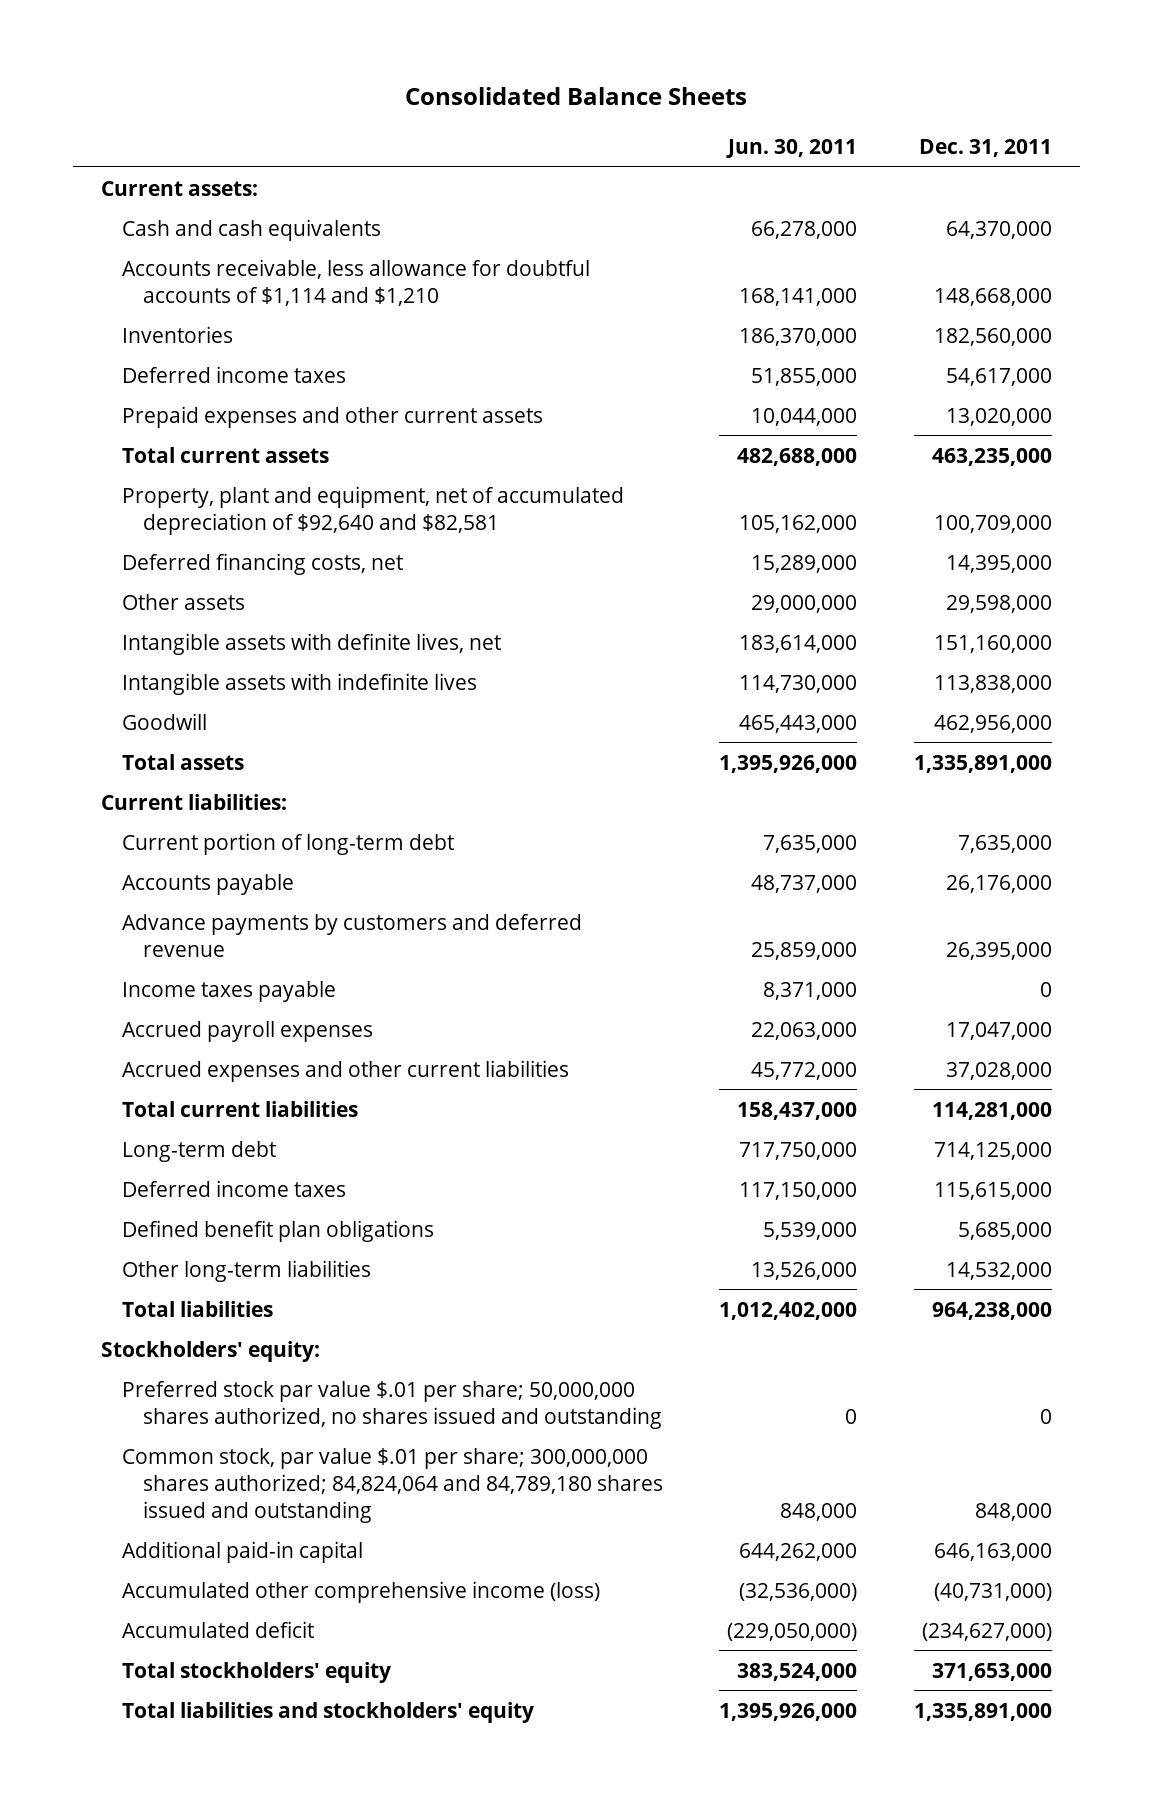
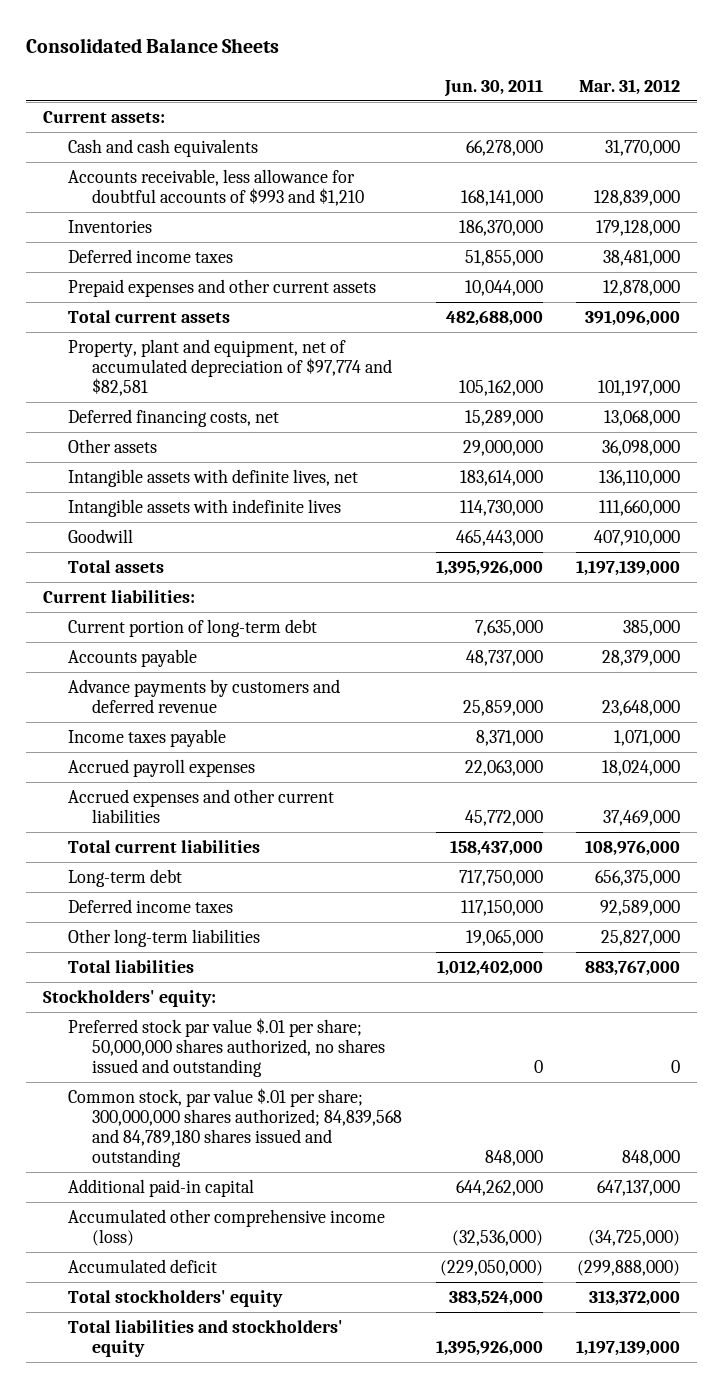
- | Jun. 30, 2011 | Dec. 31, 2011
+ | Jun. 30, 2011 | Mar. 31, 2012
- Accounts receivable, less allowance for doubtful accounts of $1,114 and $1,210 | 168,141,000 | 148,668,000
+ Accounts receivable, less allowance for doubtful accounts of $993 and $1,210 | 168,141,000 | 128,839,000
- Property, plant and equipment, net of accumulated depreciation of $92,640 and $82,581 | 105,162,000 | 100,709,000
+ Property, plant and equipment, net of accumulated depreciation of $97,774 and $82,581 | 105,162,000 | 101,197,000
- Defined benefit plan obligations | 5,539,000 | 5,685,000
- Other long-term liabilities | 13,526,000 | 14,532,000
+ Other long-term liabilities | 19,065,000 | 25,827,000
- Common stock, par value $.01 per share; 300,000,000 shares authorized; 84,824,064 and 84,789,180 shares issued and outstanding | 848,000 | 848,000
+ Common stock, par value $.01 per share; 300,000,000 shares authorized; 84,839,568 and 84,789,180 shares issued and outstanding | 848,000 | 848,000

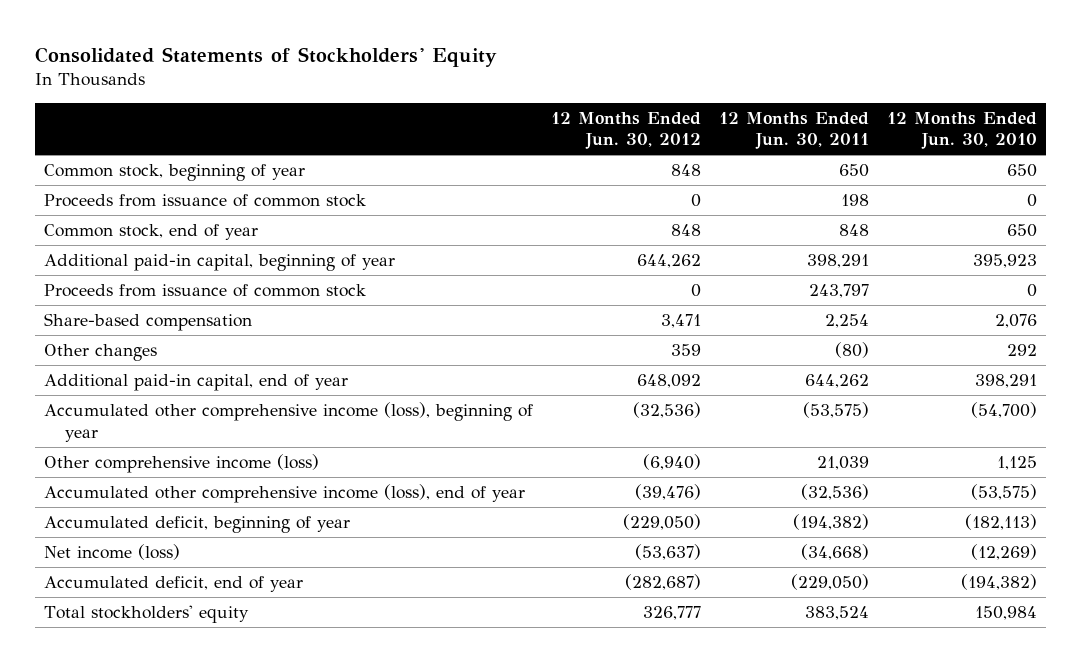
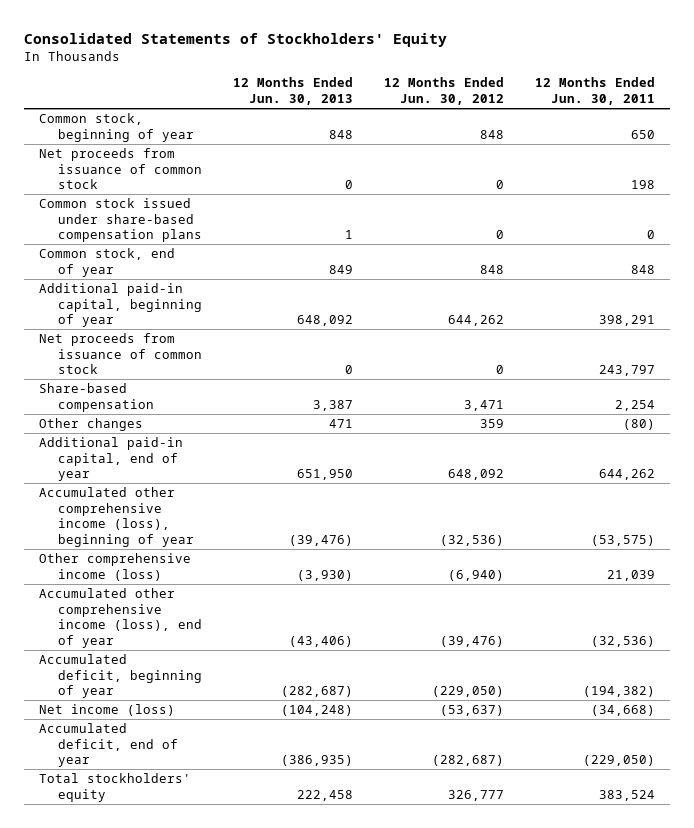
- | 12 Months Ended Jun. 30, 2012 | 12 Months Ended Jun. 30, 2011 | 12 Months Ended Jun. 30, 2010
+ | 12 Months Ended Jun. 30, 2013 | 12 Months Ended Jun. 30, 2012 | 12 Months Ended Jun. 30, 2011
- Proceeds from issuance of common stock | 0 | 198 | 0
+ Net proceeds from issuance of common stock | 0 | 0 | 198
+ Common stock issued under share-based compensation plans | 1 | 0 | 0
- Proceeds from issuance of common stock | 0 | 243,797 | 0
+ Net proceeds from issuance of common stock | 0 | 0 | 243,797

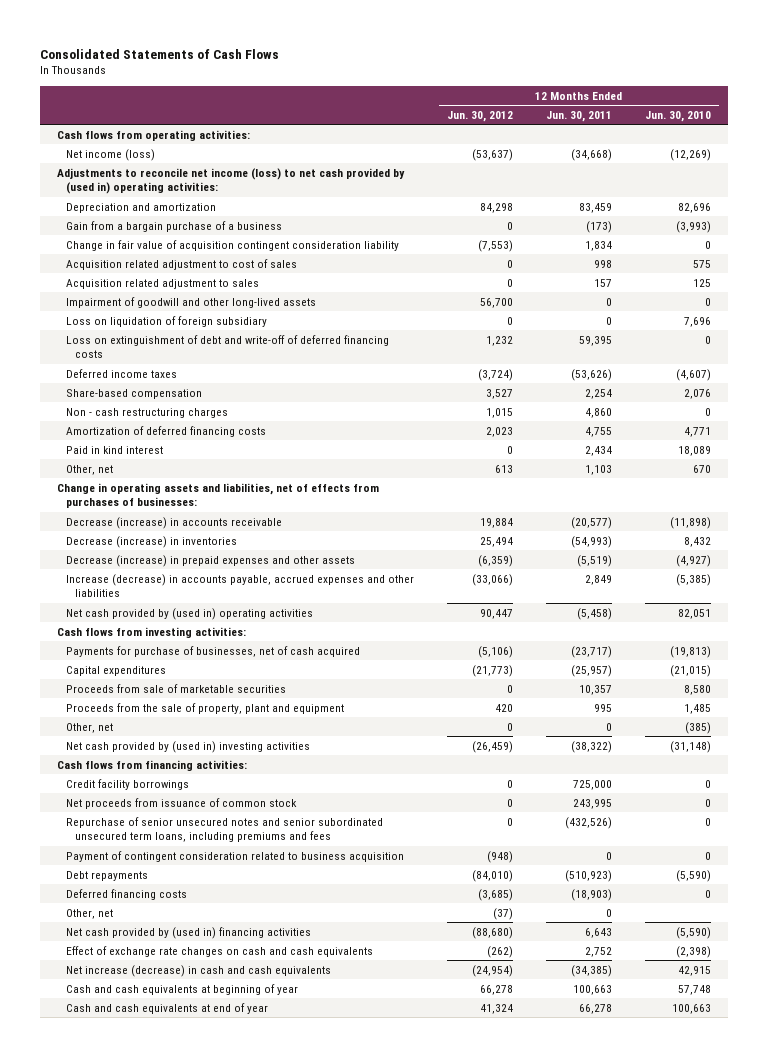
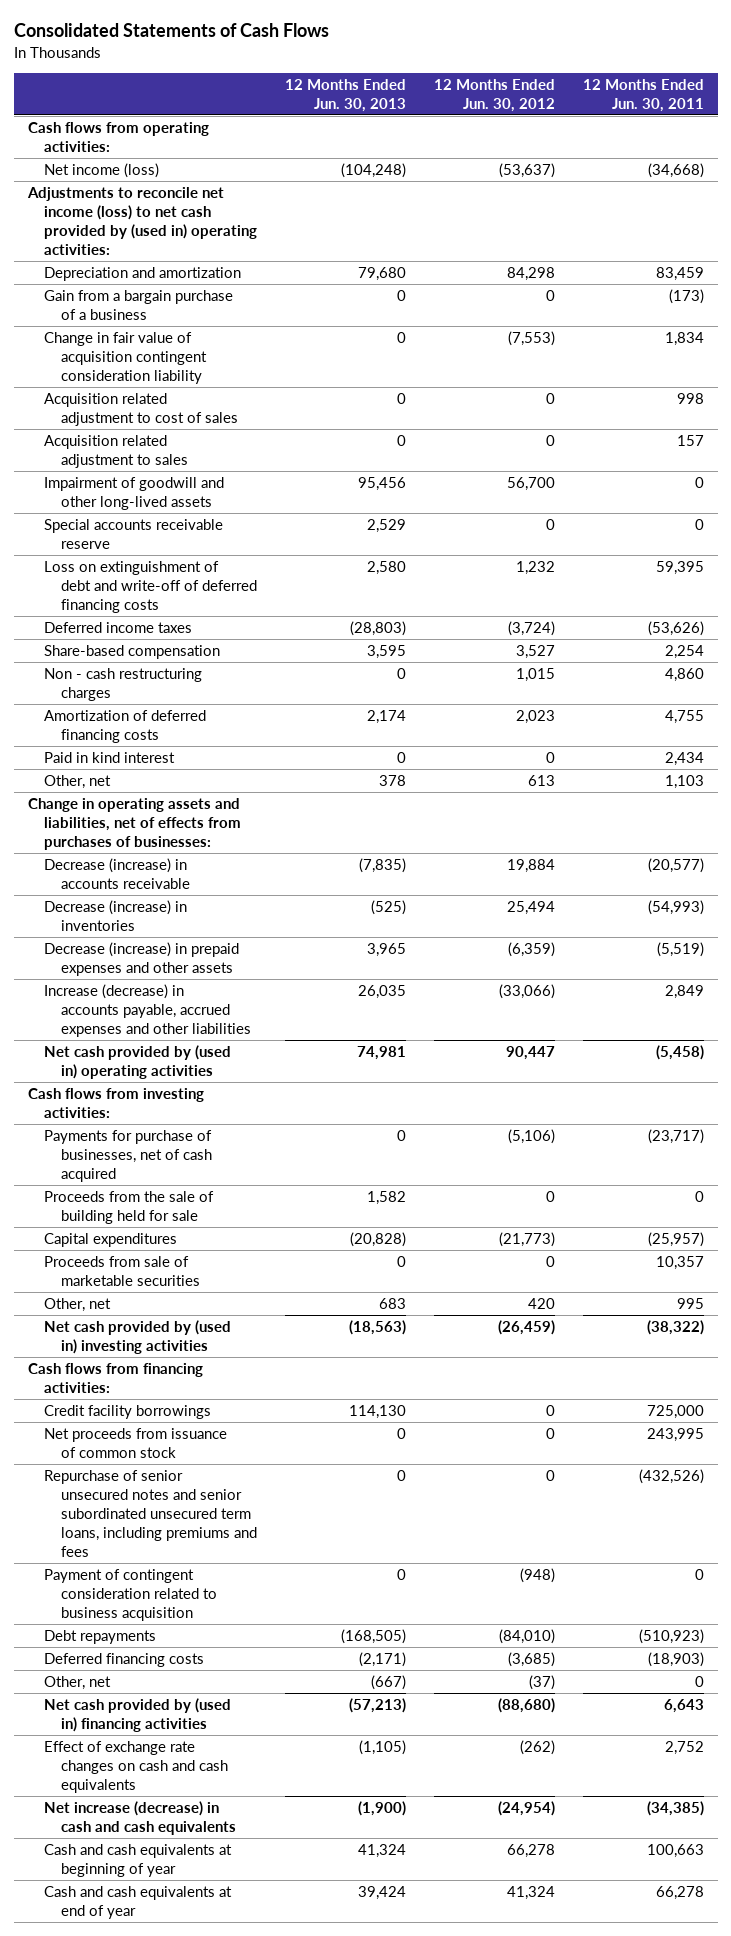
- | 12 Months Ended Jun. 30, 2012 | 12 Months Ended Jun. 30, 2011 | 12 Months Ended Jun. 30, 2010
+ | 12 Months Ended Jun. 30, 2013 | 12 Months Ended Jun. 30, 2012 | 12 Months Ended Jun. 30, 2011
- Loss on liquidation of foreign subsidiary | 0 | 0 | 7,696
+ Special accounts receivable reserve | 2,529 | 0 | 0
+ Proceeds from the sale of building held for sale | 1,582 | 0 | 0
- Proceeds from the sale of property, plant and equipment | 420 | 995 | 1,485
- Other, net | 0 | 0 | (385)
+ Other, net | 683 | 420 | 995

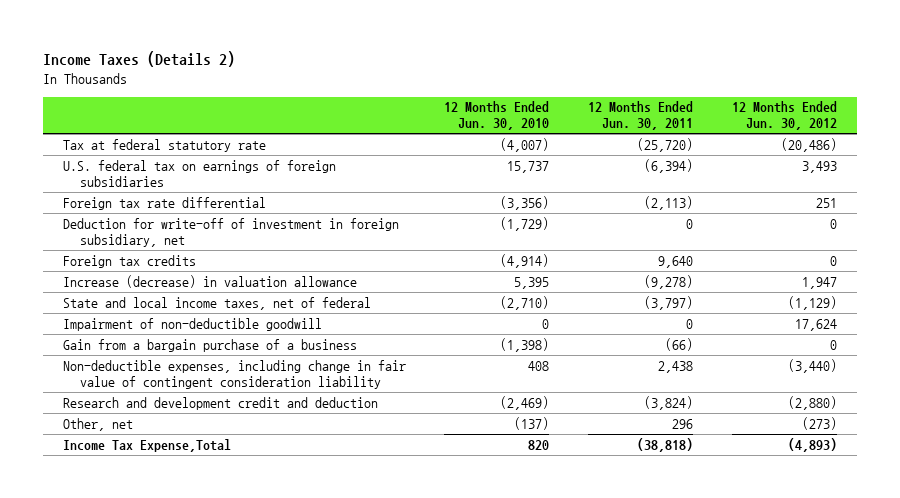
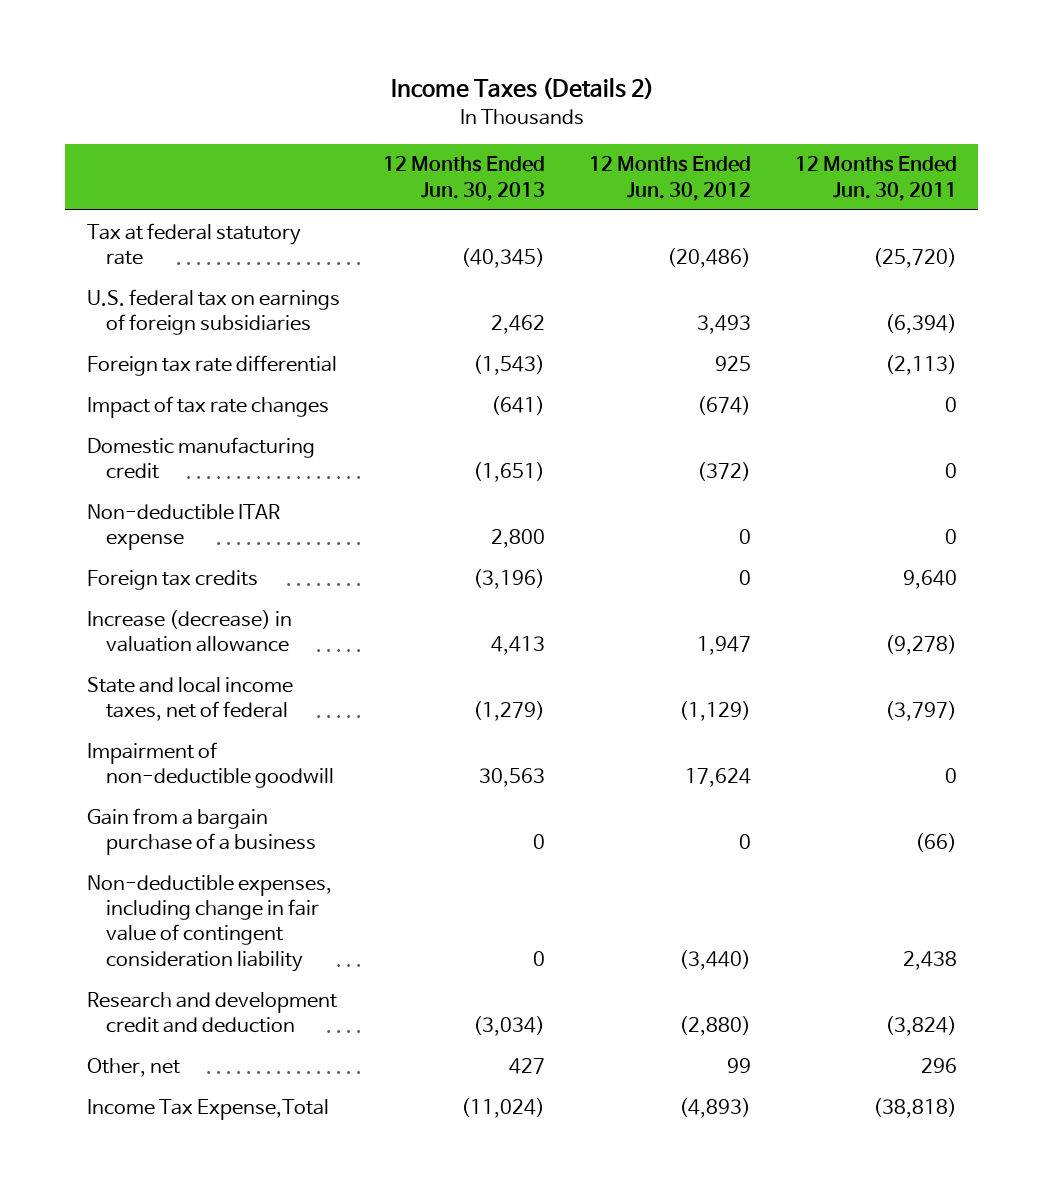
- | 12 Months Ended Jun. 30, 2010 | 12 Months Ended Jun. 30, 2011 | 12 Months Ended Jun. 30, 2012
+ | 12 Months Ended Jun. 30, 2013 | 12 Months Ended Jun. 30, 2012 | 12 Months Ended Jun. 30, 2011
- Foreign tax rate differential | (3,356) | (2,113) | 251
- Deduction for write-off of investment in foreign subsidiary, net | (1,729) | 0 | 0
+ Foreign tax rate differential | (1,543) | 925 | (2,113)
+ Impact of tax rate changes | (641) | (674) | 0
+ Domestic manufacturing credit | (1,651) | (372) | 0
+ Non-deductible ITAR expense | 2,800 | 0 | 0
- Other, net | (137) | 296 | (273)
+ Other, net | 427 | 99 | 296

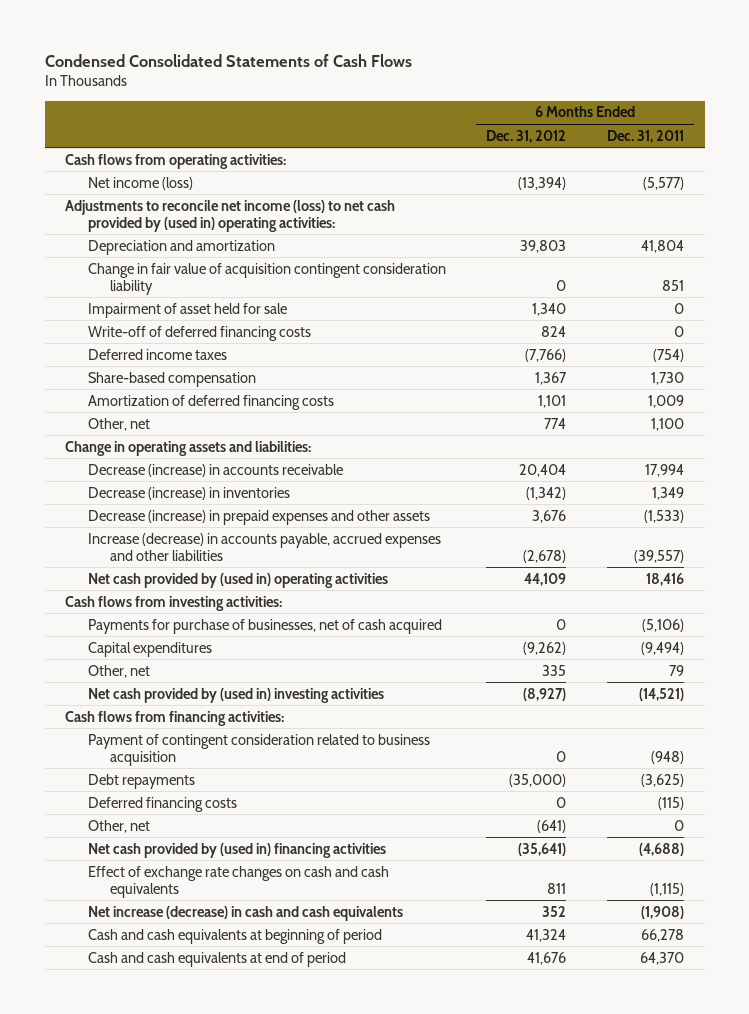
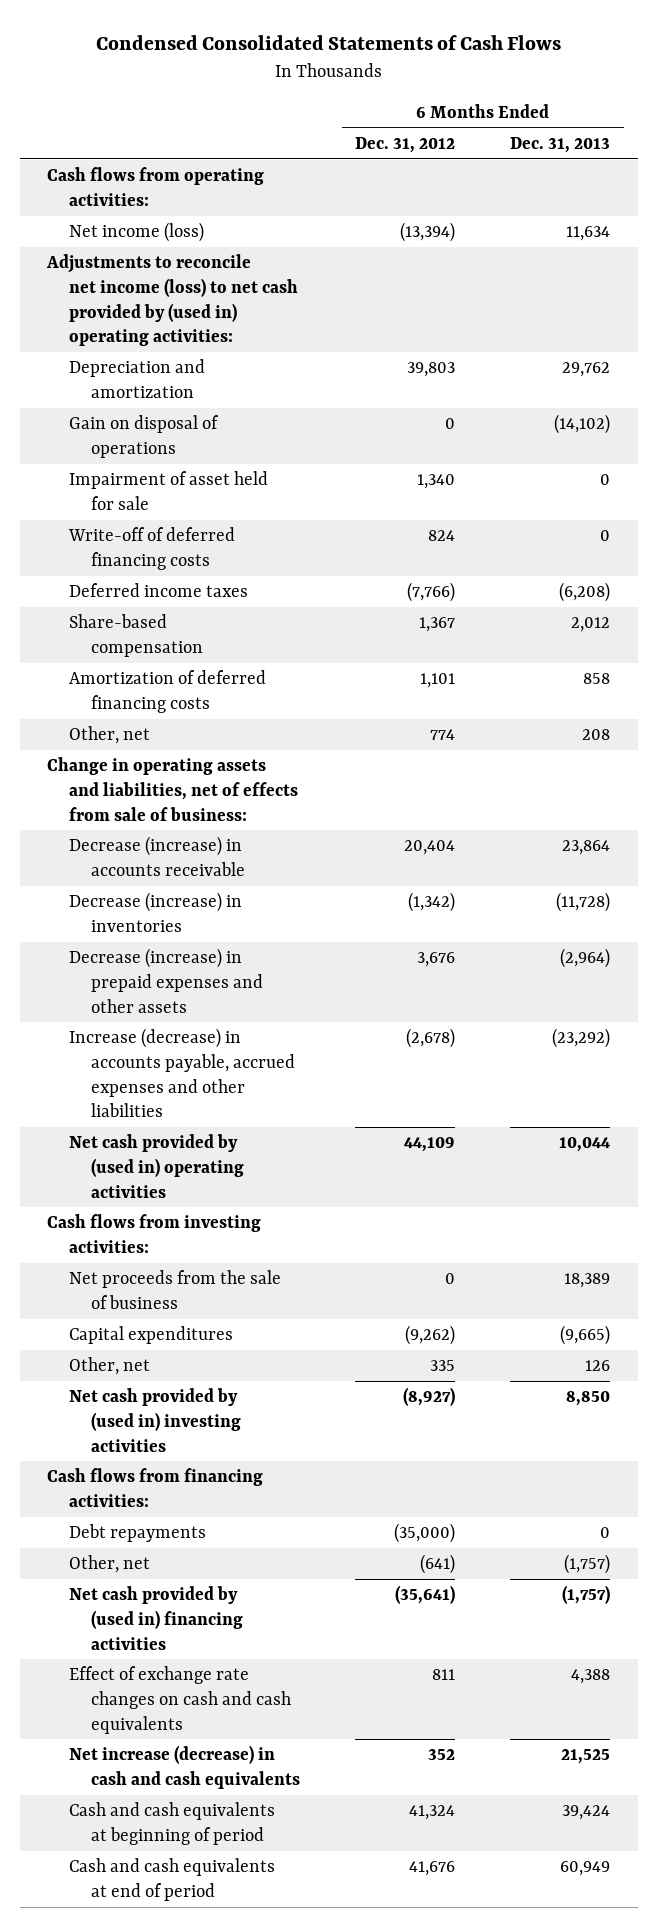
- | 6 Months Ended Dec. 31, 2012 | 6 Months Ended Dec. 31, 2011
+ | 6 Months Ended Dec. 31, 2012 | 6 Months Ended Dec. 31, 2013
- Change in fair value of acquisition contingent consideration liability | 0 | 851
+ Gain on disposal of operations | 0 | (14,102)
- Change in operating assets and liabilities:
+ Change in operating assets and liabilities, net of effects from sale of business:
- Payments for purchase of businesses, net of cash acquired | 0 | (5,106)
+ Net proceeds from the sale of business | 0 | 18,389
- Payment of contingent consideration related to business acquisition | 0 | (948)
- Deferred financing costs | 0 | (115)

